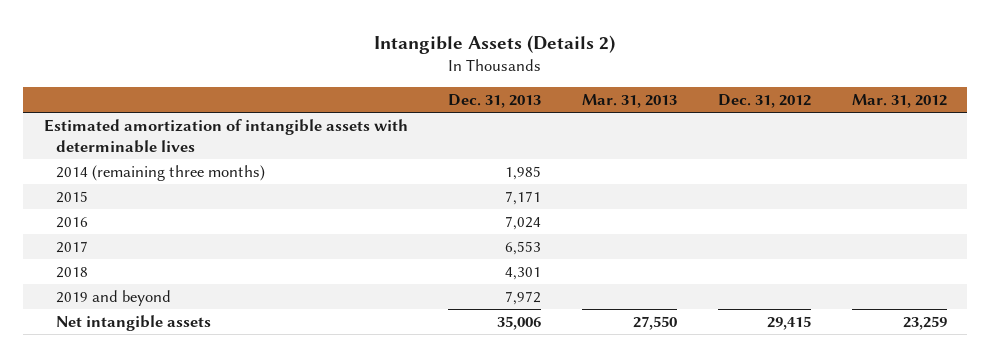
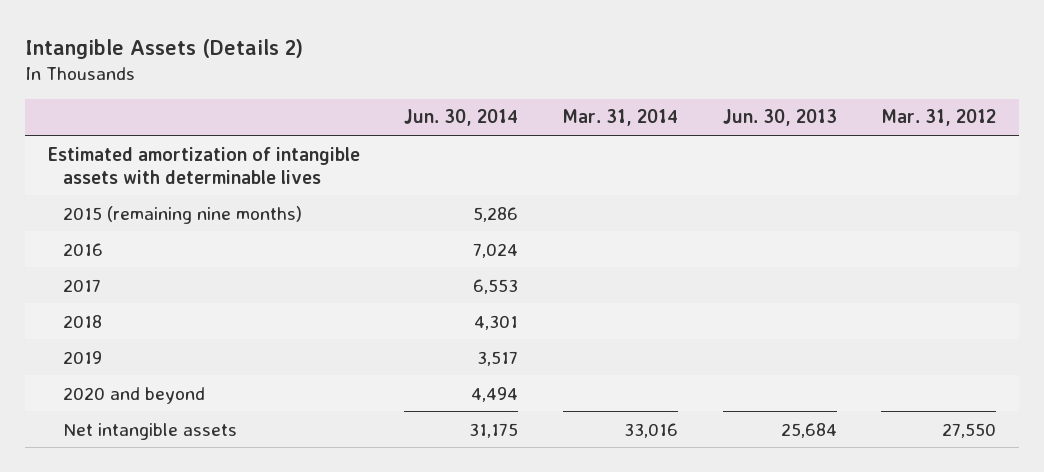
- | Dec. 31, 2013 | Mar. 31, 2013 | Dec. 31, 2012 | Mar. 31, 2012
+ | Jun. 30, 2014 | Mar. 31, 2014 | Jun. 30, 2013 | Mar. 31, 2012
- 2014 (remaining three months) | 1,985 | | |
- 2015 | 7,171 | | |
+ 2015 (remaining nine months) | 5,286 | | |
- 2019 and beyond | 7,972 | | |
- Net intangible assets | 35,006 | 27,550 | 29,415 | 23,259
+ 2019 | 3,517 | | |
+ 2020 and beyond | 4,494 | | |
+ Net intangible assets | 31,175 | 33,016 | 25,684 | 27,550

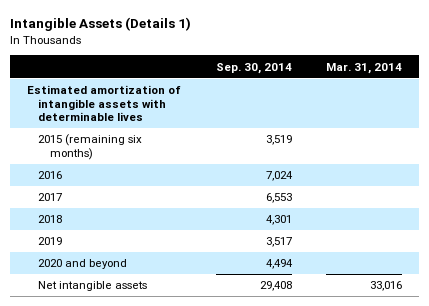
- Intangible Assets (Details 2)
+ Intangible Assets (Details 1)
- | Jun. 30, 2014 | Mar. 31, 2014 | Jun. 30, 2013 | Mar. 31, 2012
+ | Sep. 30, 2014 | Mar. 31, 2014
- 2015 (remaining nine months) | 5,286 | | |
+ 2015 (remaining six months) | 3,519 |

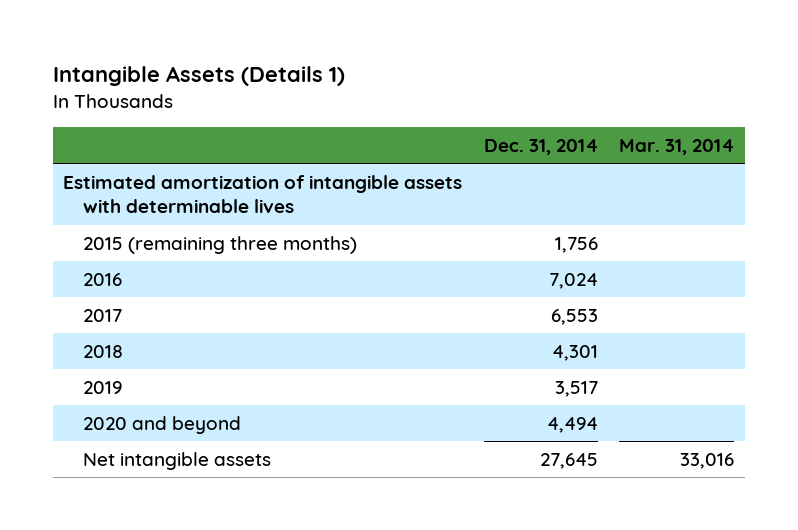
- | Sep. 30, 2014 | Mar. 31, 2014
+ | Dec. 31, 2014 | Mar. 31, 2014
- 2015 (remaining six months) | 3,519 |
+ 2015 (remaining three months) | 1,756 |

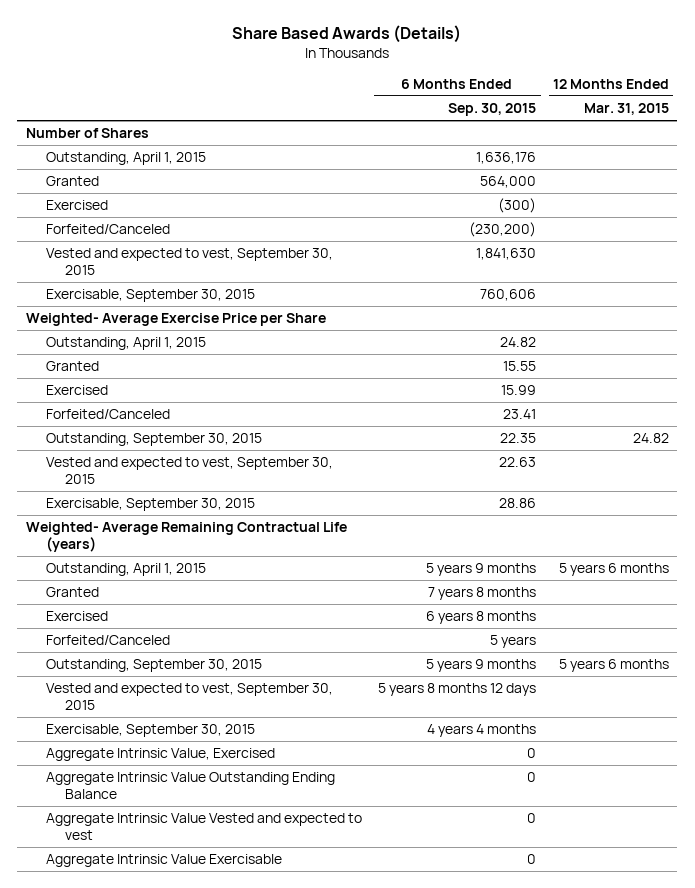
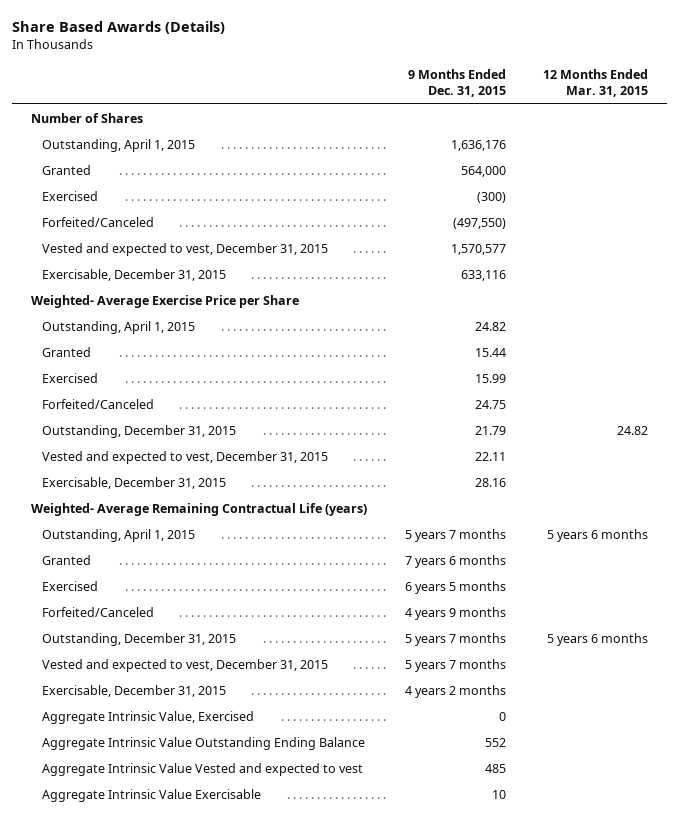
- | 6 Months Ended Sep. 30, 2015 | 12 Months Ended Mar. 31, 2015
+ | 9 Months Ended Dec. 31, 2015 | 12 Months Ended Mar. 31, 2015
- Vested and expected to vest, September 30, 2015 | 1,841,630 |
- Exercisable, September 30, 2015 | 760,606 |
+ Vested and expected to vest, December 31, 2015 | 1,570,577 |
+ Exercisable, December 31, 2015 | 633,116 |
- Outstanding, September 30, 2015 | 22.35 | 24.82
- Vested and expected to vest, September 30, 2015 | 22.63 |
- Exercisable, September 30, 2015 | 28.86 |
+ Outstanding, December 31, 2015 | 21.79 | 24.82
+ Vested and expected to vest, December 31, 2015 | 22.11 |
+ Exercisable, December 31, 2015 | 28.16 |
- Outstanding, September 30, 2015 | 5 years 9 months | 5 years 6 months
- Vested and expected to vest, September 30, 2015 | 5 years 8 months 12 days |
- Exercisable, September 30, 2015 | 4 years 4 months |
+ Outstanding, December 31, 2015 | 5 years 7 months | 5 years 6 months
+ Vested and expected to vest, December 31, 2015 | 5 years 7 months |
+ Exercisable, December 31, 2015 | 4 years 2 months |

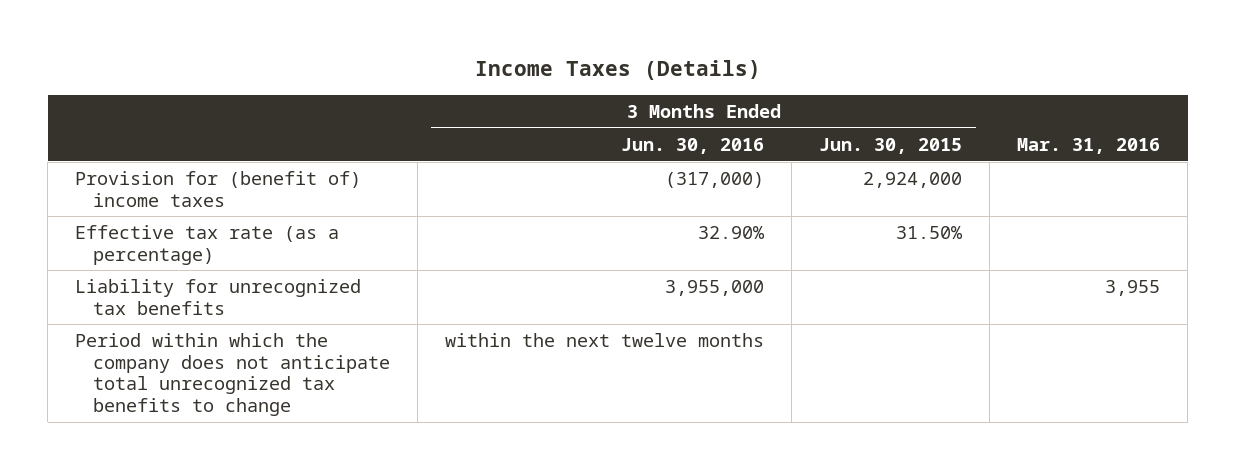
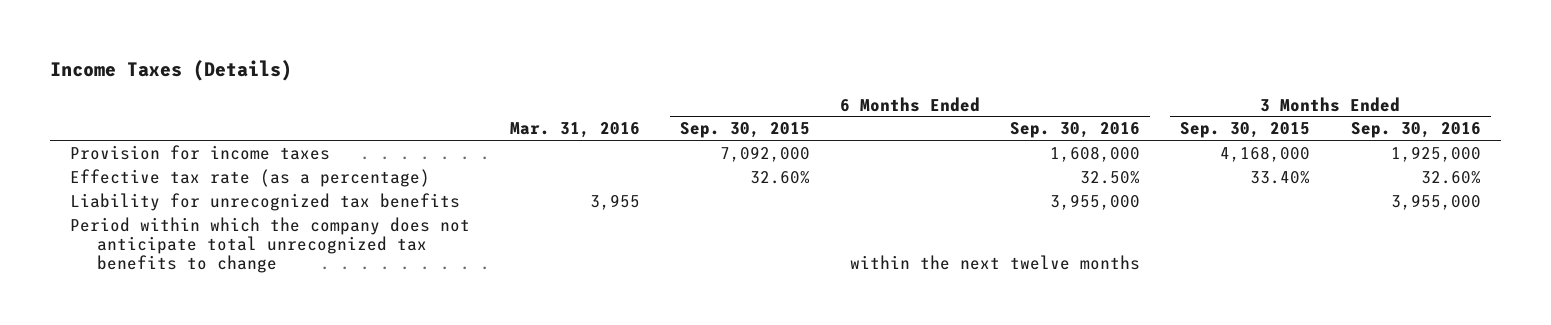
- | 3 Months Ended Jun. 30, 2016 | 3 Months Ended Jun. 30, 2015 | Mar. 31, 2016
+ | Mar. 31, 2016 | 6 Months Ended Sep. 30, 2015 | 6 Months Ended Sep. 30, 2016 | 3 Months Ended Sep. 30, 2015 | 3 Months Ended Sep. 30, 2016
- Provision for (benefit of) income taxes | (317,000) | 2,924,000 |
+ Provision for income taxes | | 7,092,000 | 1,608,000 | 4,168,000 | 1,925,000

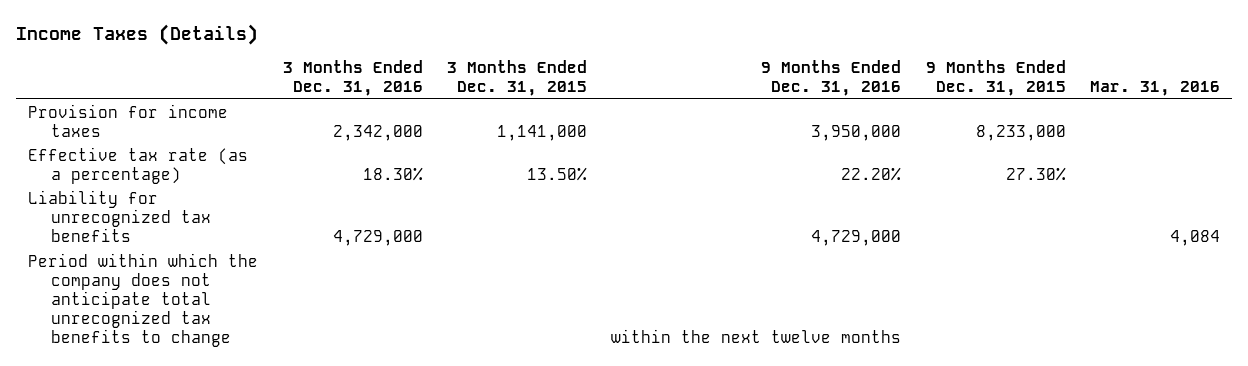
- | Mar. 31, 2016 | 6 Months Ended Sep. 30, 2015 | 6 Months Ended Sep. 30, 2016 | 3 Months Ended Sep. 30, 2015 | 3 Months Ended Sep. 30, 2016
+ | 3 Months Ended Dec. 31, 2016 | 3 Months Ended Dec. 31, 2015 | 9 Months Ended Dec. 31, 2016 | 9 Months Ended Dec. 31, 2015 | Mar. 31, 2016
- Liability for unrecognized tax benefits | 3,955 | | 3,955,000 | | 3,955,000
+ Liability for unrecognized tax benefits | 4,729,000 | | 4,729,000 | | 4,084

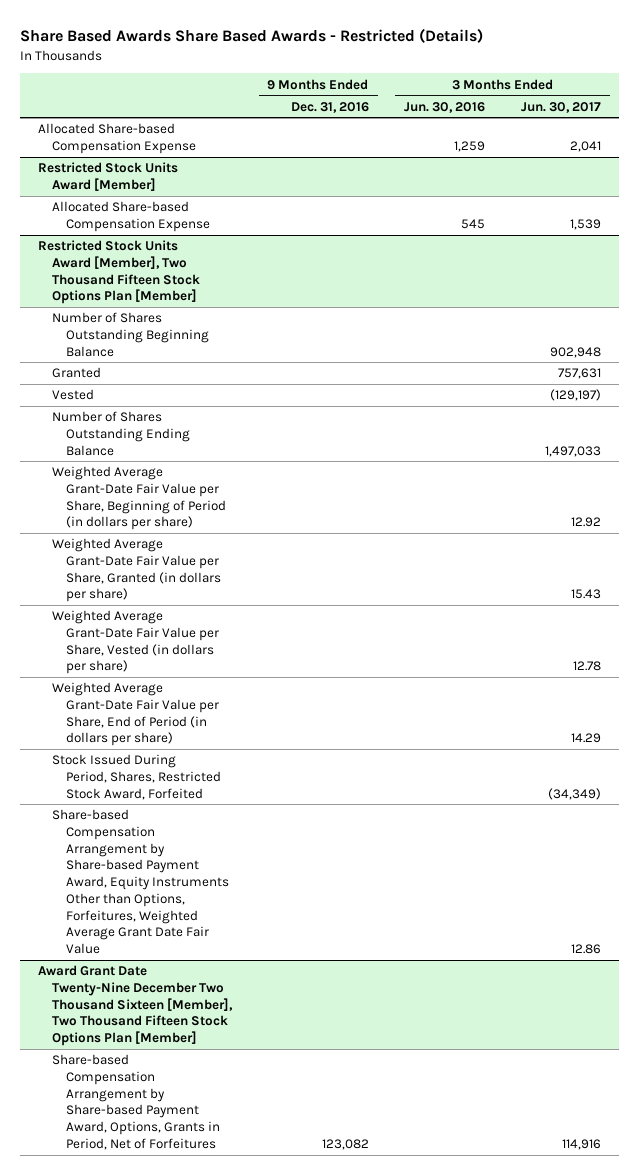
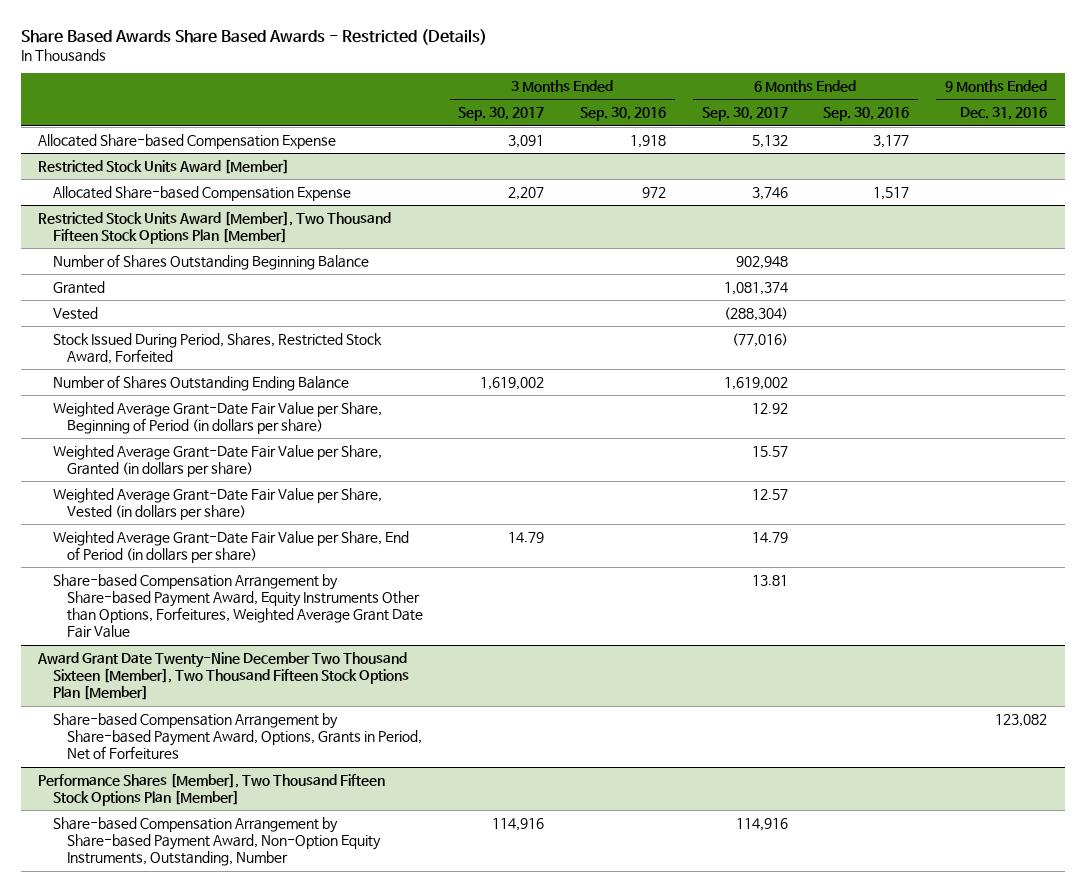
- | 9 Months Ended Dec. 31, 2016 | 3 Months Ended Jun. 30, 2016 | 3 Months Ended Jun. 30, 2017
+ | 3 Months Ended Sep. 30, 2017 | 3 Months Ended Sep. 30, 2016 | 6 Months Ended Sep. 30, 2017 | 6 Months Ended Sep. 30, 2016 | 9 Months Ended Dec. 31, 2016
@ Restricted Stock Units Award [Member], Two Thousand Fifteen Stock Options Plan [Member]
moved up: Stock Issued During Period, Shares, Restricted Stock Award, Forfeited | | | (77,016) | |
+ Performance Shares [Member], Two Thousand Fifteen Stock Options Plan [Member]
+ Share-based Compensation Arrangement by Share-based Payment Award, Non-Option Equity Instruments, Outstanding, Number | 114,916 | | 114,916 | |

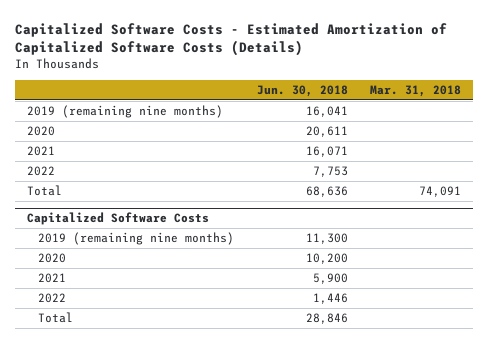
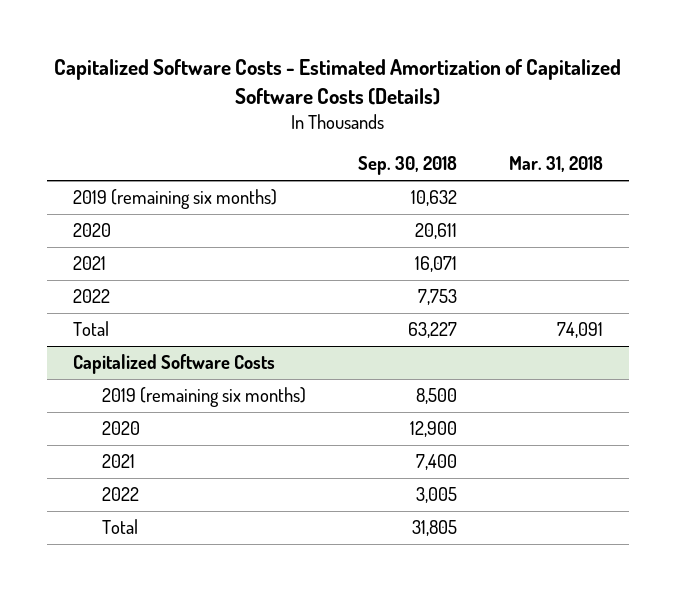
- | Jun. 30, 2018 | Mar. 31, 2018
+ | Sep. 30, 2018 | Mar. 31, 2018
- 2019 (remaining nine months) | 16,041 |
+ 2019 (remaining six months) | 10,632 |
@ Capitalized Software Costs
- 2019 (remaining nine months) | 11,300 |
+ 2019 (remaining six months) | 8,500 |

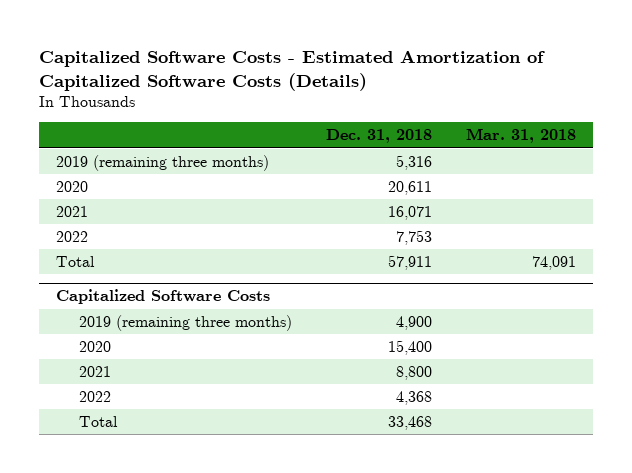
- | Sep. 30, 2018 | Mar. 31, 2018
+ | Dec. 31, 2018 | Mar. 31, 2018
- 2019 (remaining six months) | 10,632 |
+ 2019 (remaining three months) | 5,316 |
@ Capitalized Software Costs
- 2019 (remaining six months) | 8,500 |
+ 2019 (remaining three months) | 4,900 |

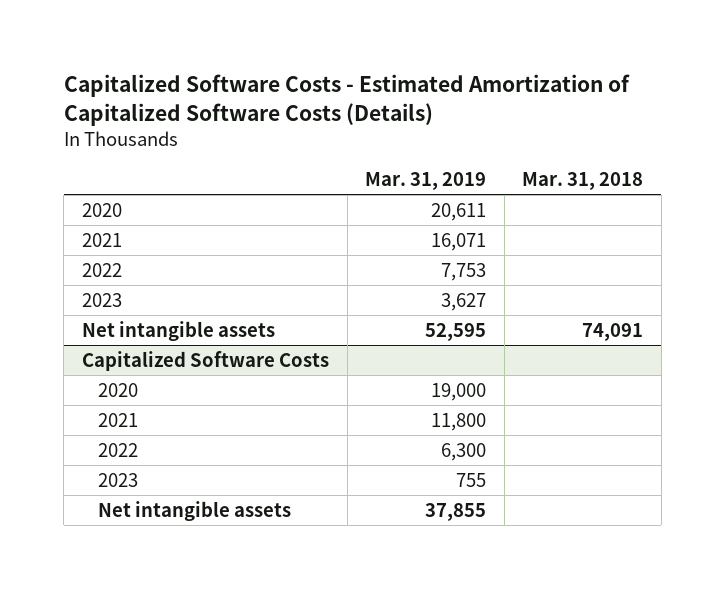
- | Dec. 31, 2018 | Mar. 31, 2018
+ | Mar. 31, 2019 | Mar. 31, 2018
- 2019 (remaining three months) | 5,316 |
- Total | 57,911 | 74,091
+ 2023 | 3,627 |
+ Net intangible assets | 52,595 | 74,091
@ Capitalized Software Costs
- 2019 (remaining three months) | 4,900 |
- Total | 33,468 |
+ 2023 | 755 |
+ Net intangible assets | 37,855 |

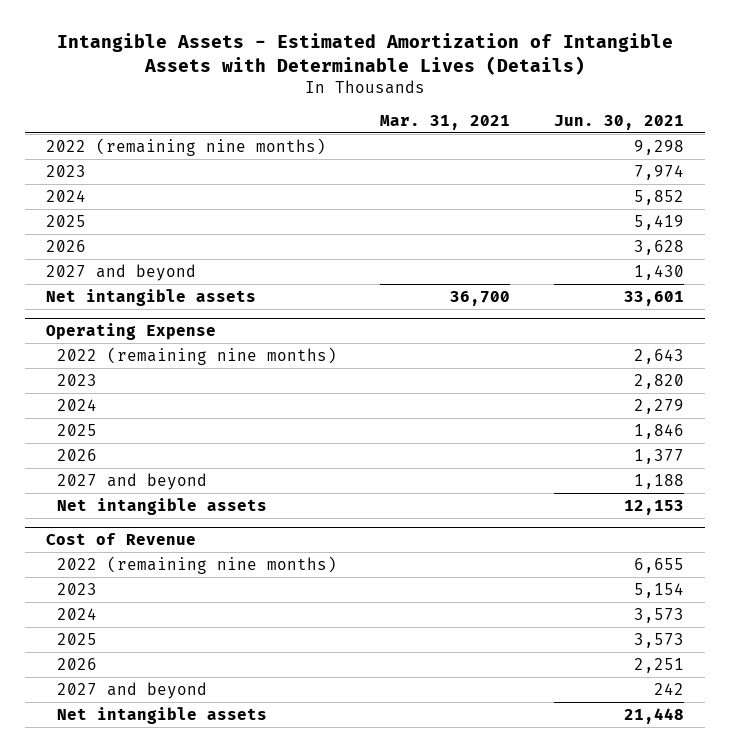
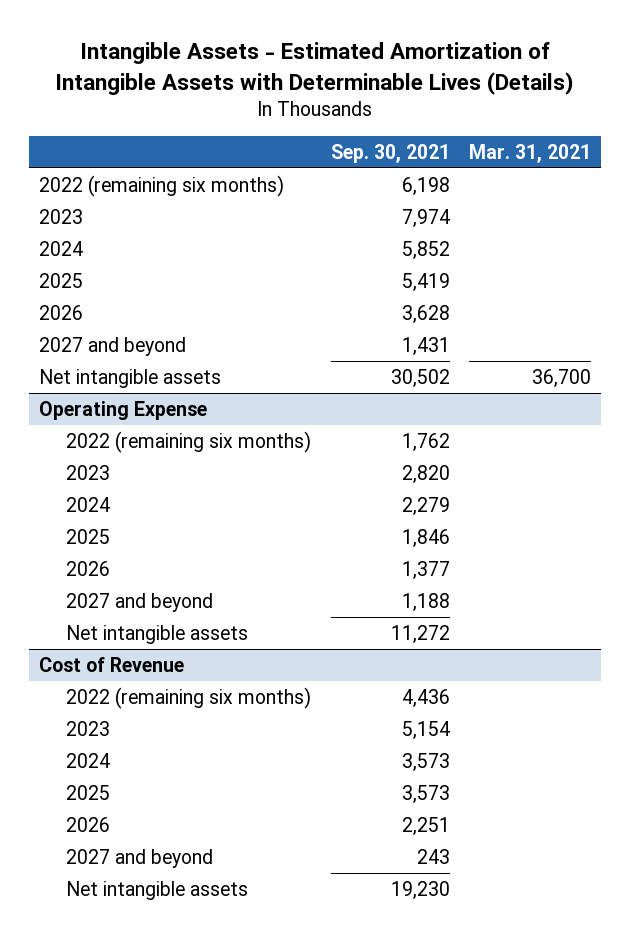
- | Mar. 31, 2021 | Jun. 30, 2021
+ | Sep. 30, 2021 | Mar. 31, 2021
- 2022 (remaining nine months) | | 9,298
+ 2022 (remaining six months) | 6,198 |
@ Operating Expense
- 2022 (remaining nine months) | | 2,643
+ 2022 (remaining six months) | 1,762 |
@ Cost of Revenue
- 2022 (remaining nine months) | | 6,655
+ 2022 (remaining six months) | 4,436 |

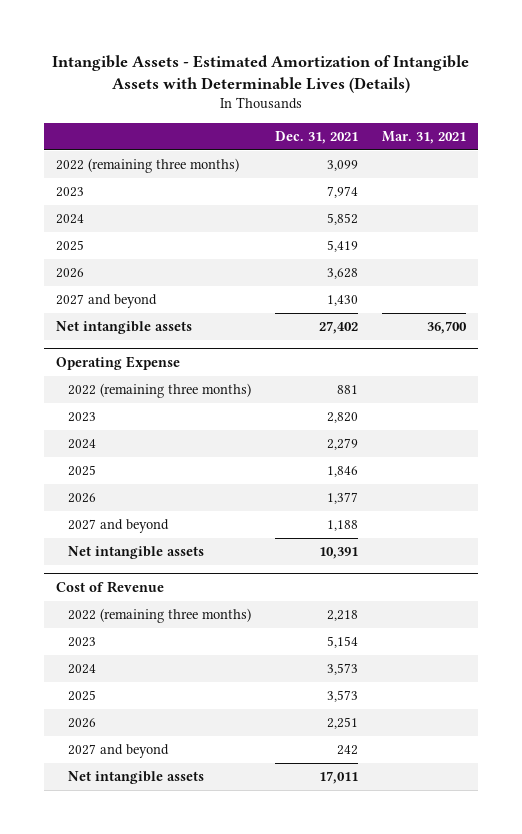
- | Sep. 30, 2021 | Mar. 31, 2021
+ | Dec. 31, 2021 | Mar. 31, 2021
- 2022 (remaining six months) | 6,198 |
+ 2022 (remaining three months) | 3,099 |
@ Operating Expense
- 2022 (remaining six months) | 1,762 |
+ 2022 (remaining three months) | 881 |
@ Cost of Revenue
- 2022 (remaining six months) | 4,436 |
+ 2022 (remaining three months) | 2,218 |

